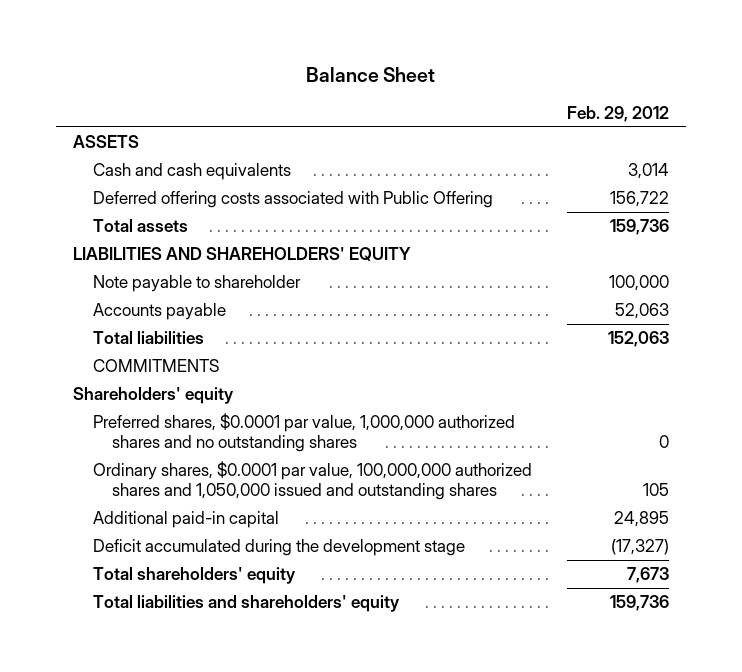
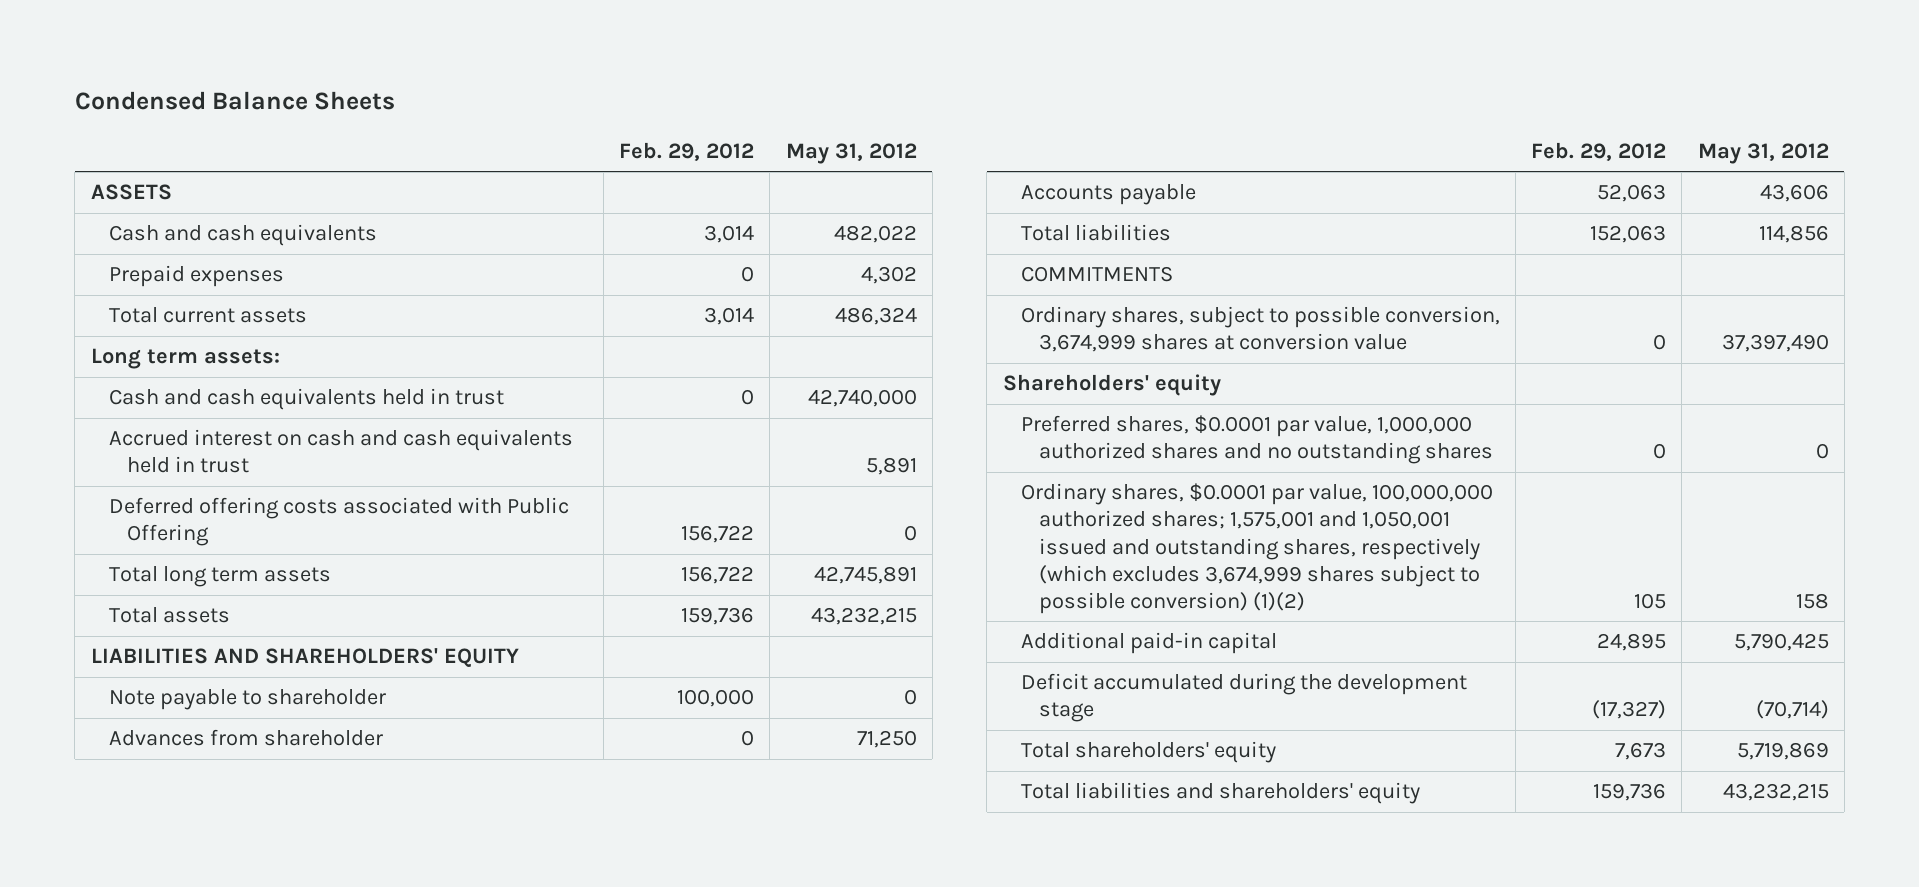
- Balance Sheet
+ Condensed Balance Sheets
- | Feb. 29, 2012
+ | Feb. 29, 2012 | May 31, 2012
+ Prepaid expenses | 0 | 4,302
+ Total current assets | 3,014 | 486,324
+ Long term assets:
+ Cash and cash equivalents held in trust | 0 | 42,740,000
+ Accrued interest on cash and cash equivalents held in trust | | 5,891
+ Total long term assets | 156,722 | 42,745,891
+ Advances from shareholder | 0 | 71,250
+ Ordinary shares, subject to possible conversion, 3,674,999 shares at conversion value | 0 | 37,397,490
- Ordinary shares, $0.0001 par value, 100,000,000 authorized shares and 1,050,000 issued and outstanding shares | 105
+ Ordinary shares, $0.0001 par value, 100,000,000 authorized shares; 1,575,001 and 1,050,001 issued and outstanding shares, respectively (which excludes 3,674,999 shares subject to possible conversion) (1)(2) | 105 | 158

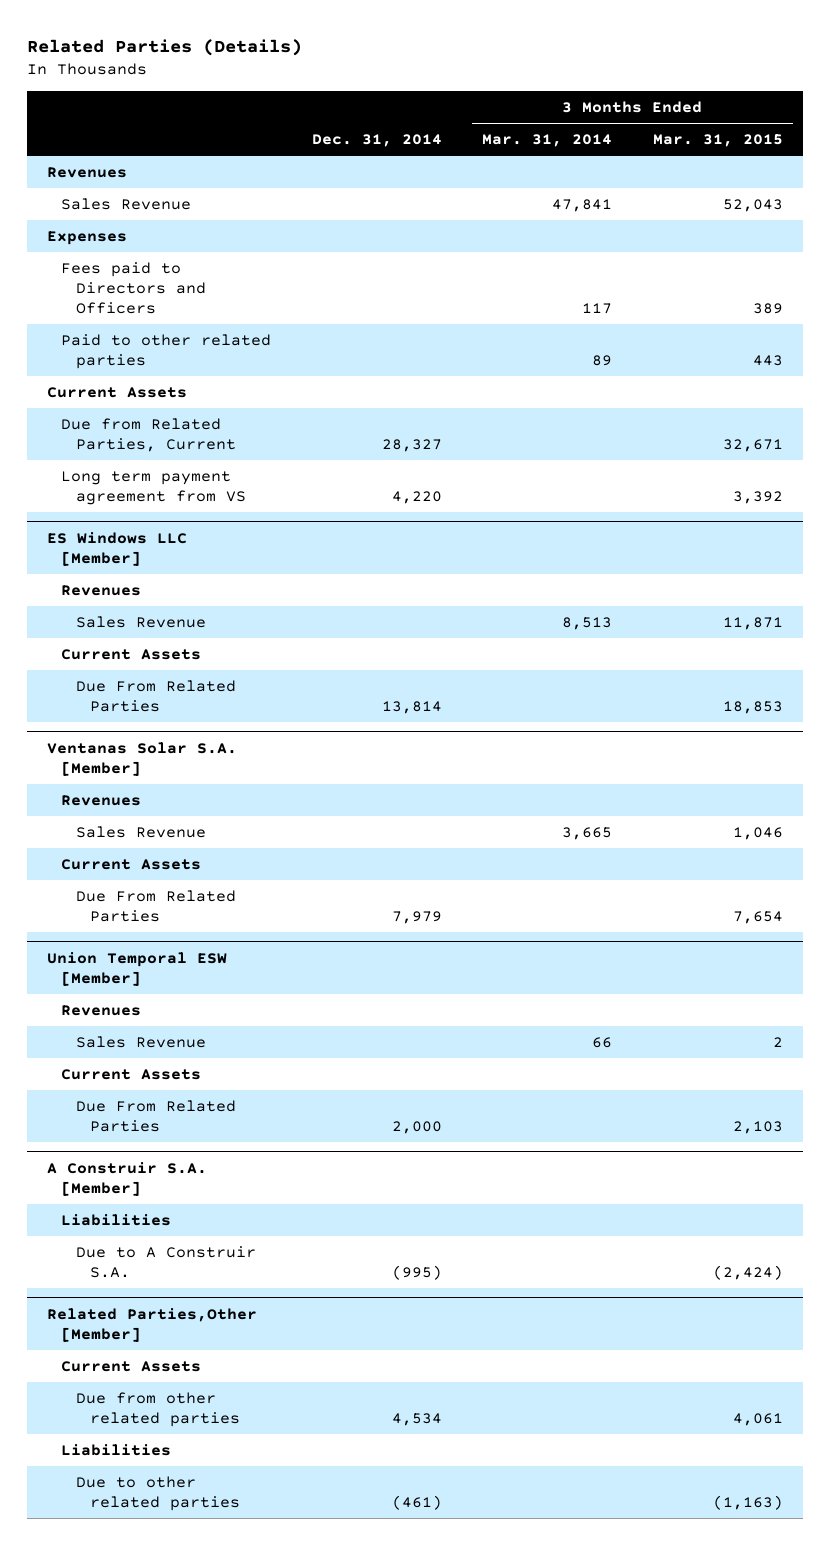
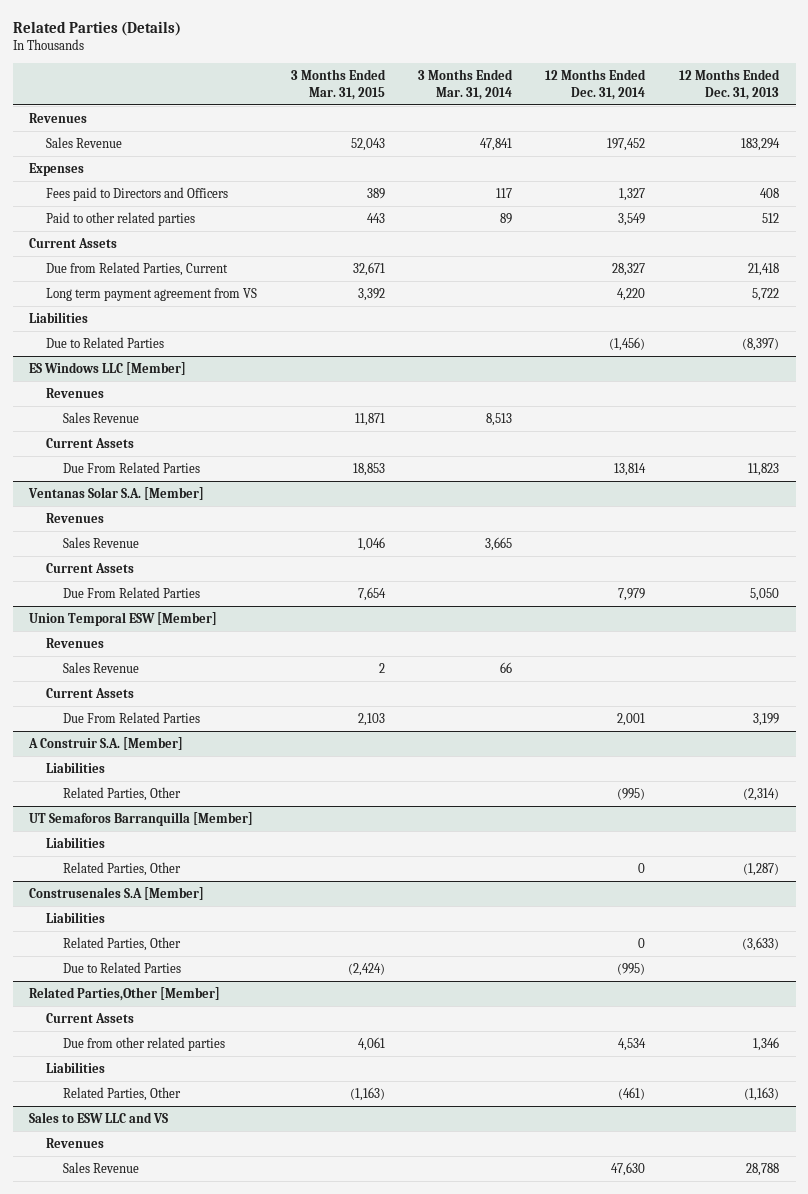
- | Dec. 31, 2014 | 3 Months Ended Mar. 31, 2014 | 3 Months Ended Mar. 31, 2015
+ | 3 Months Ended Mar. 31, 2015 | 3 Months Ended Mar. 31, 2014 | 12 Months Ended Dec. 31, 2014 | 12 Months Ended Dec. 31, 2013
+ Liabilities
+ Due to Related Parties | | | (1,456) | (8,397)
@ A Construir S.A. [Member]
- Due to A Construir S.A. | (995) | | (2,424)
+ Related Parties, Other | | | (995) | (2,314)
+ UT Semaforos Barranquilla [Member]
+ Liabilities
+ Related Parties, Other | | | 0 | (1,287)
+ Construsenales S.A [Member]
+ Liabilities
+ Related Parties, Other | | | 0 | (3,633)
+ Due to Related Parties | (2,424) | | (995) |
@ Related Parties,Other [Member]
- Due to other related parties | (461) | | (1,163)
+ Related Parties, Other | (1,163) | | (461) | (1,163)
+ Sales to ESW LLC and VS
+ Revenues
+ Sales Revenue | | | 47,630 | 28,788

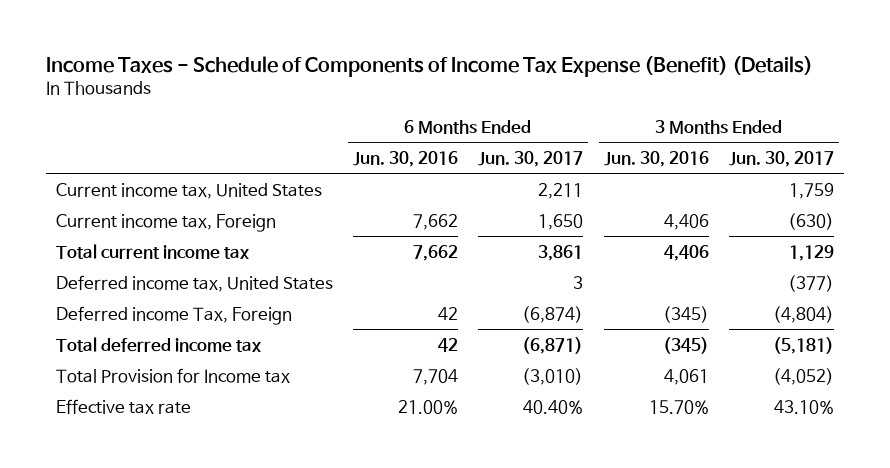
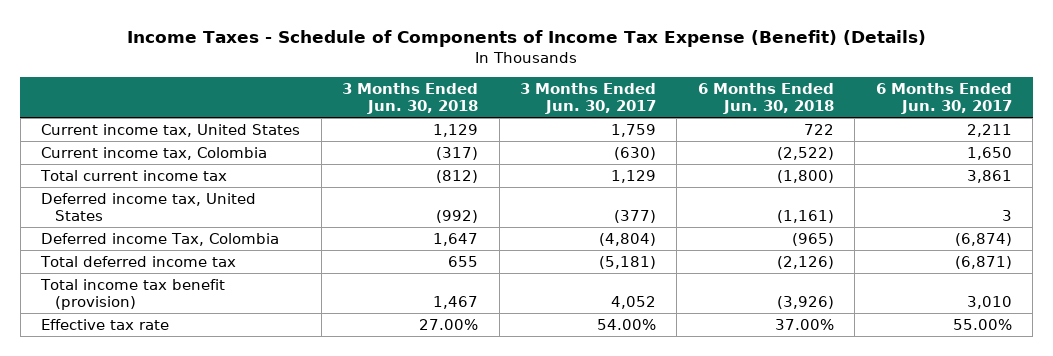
- | 6 Months Ended Jun. 30, 2016 | 6 Months Ended Jun. 30, 2017 | 3 Months Ended Jun. 30, 2016 | 3 Months Ended Jun. 30, 2017
+ | 3 Months Ended Jun. 30, 2018 | 3 Months Ended Jun. 30, 2017 | 6 Months Ended Jun. 30, 2018 | 6 Months Ended Jun. 30, 2017
- Current income tax, Foreign | 7,662 | 1,650 | 4,406 | (630)
+ Current income tax, Colombia | (317) | (630) | (2,522) | 1,650
- Deferred income Tax, Foreign | 42 | (6,874) | (345) | (4,804)
+ Deferred income Tax, Colombia | 1,647 | (4,804) | (965) | (6,874)
- Total Provision for Income tax | 7,704 | (3,010) | 4,061 | (4,052)
- Effective tax rate | 21.00% | 40.40% | 15.70% | 43.10%
+ Total income tax benefit (provision) | 1,467 | 4,052 | (3,926) | 3,010
+ Effective tax rate | 27.00% | 54.00% | 37.00% | 55.00%

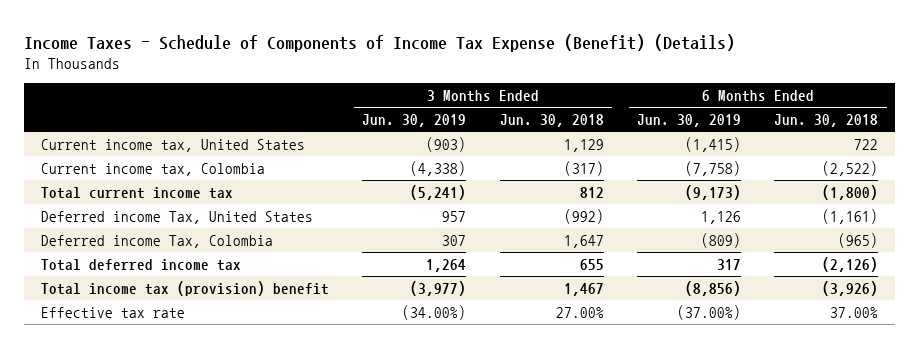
- | 3 Months Ended Jun. 30, 2018 | 3 Months Ended Jun. 30, 2017 | 6 Months Ended Jun. 30, 2018 | 6 Months Ended Jun. 30, 2017
+ | 3 Months Ended Jun. 30, 2019 | 3 Months Ended Jun. 30, 2018 | 6 Months Ended Jun. 30, 2019 | 6 Months Ended Jun. 30, 2018
- Total current income tax | (812) | 1,129 | (1,800) | 3,861
- Deferred income tax, United States | (992) | (377) | (1,161) | 3
+ Total current income tax | (5,241) | 812 | (9,173) | (1,800)
+ Deferred income Tax, United States | 957 | (992) | 1,126 | (1,161)
- Total income tax benefit (provision) | 1,467 | 4,052 | (3,926) | 3,010
+ Total income tax (provision) benefit | (3,977) | 1,467 | (8,856) | (3,926)

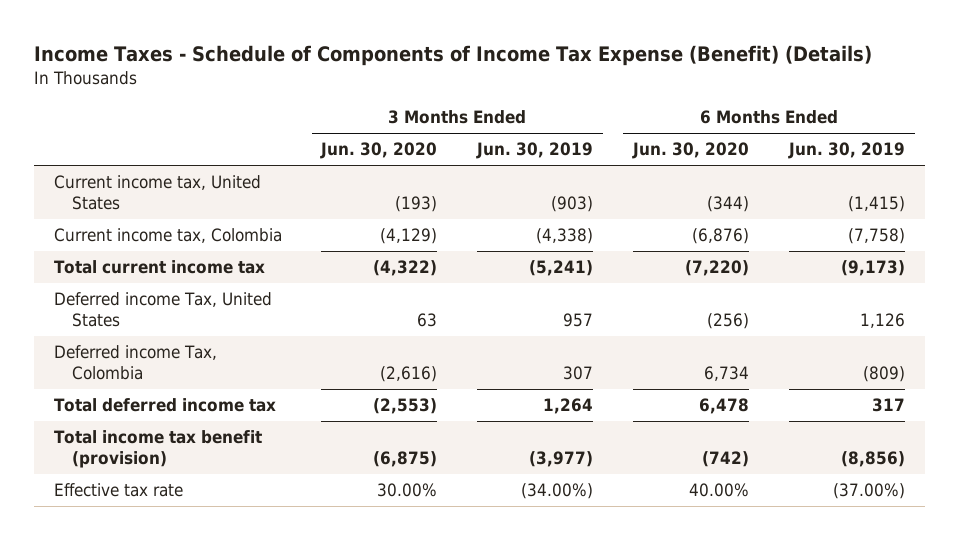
- | 3 Months Ended Jun. 30, 2019 | 3 Months Ended Jun. 30, 2018 | 6 Months Ended Jun. 30, 2019 | 6 Months Ended Jun. 30, 2018
+ | 3 Months Ended Jun. 30, 2020 | 3 Months Ended Jun. 30, 2019 | 6 Months Ended Jun. 30, 2020 | 6 Months Ended Jun. 30, 2019
- Total income tax (provision) benefit | (3,977) | 1,467 | (8,856) | (3,926)
+ Total income tax benefit (provision) | (6,875) | (3,977) | (742) | (8,856)

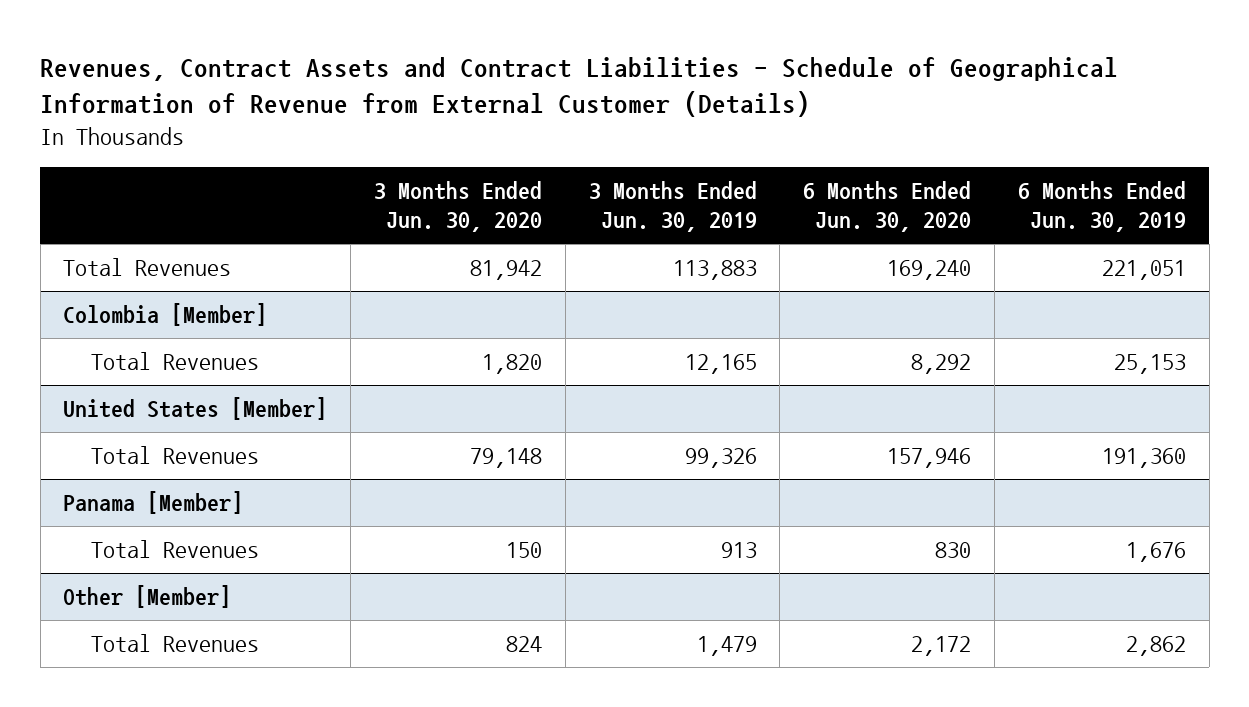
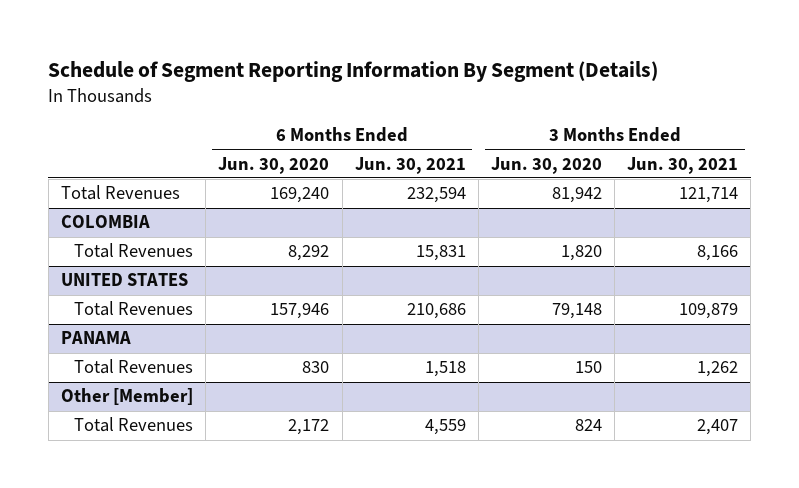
- Revenues, Contract Assets and Contract Liabilities - Schedule of Geographical Information of Revenue from External Customer (Details)
+ Schedule of Segment Reporting Information By Segment (Details)
- | 3 Months Ended Jun. 30, 2020 | 3 Months Ended Jun. 30, 2019 | 6 Months Ended Jun. 30, 2020 | 6 Months Ended Jun. 30, 2019
+ | 6 Months Ended Jun. 30, 2020 | 6 Months Ended Jun. 30, 2021 | 3 Months Ended Jun. 30, 2020 | 3 Months Ended Jun. 30, 2021
- Colombia [Member]
+ COLOMBIA
- United States [Member]
+ UNITED STATES
- Panama [Member]
+ PANAMA

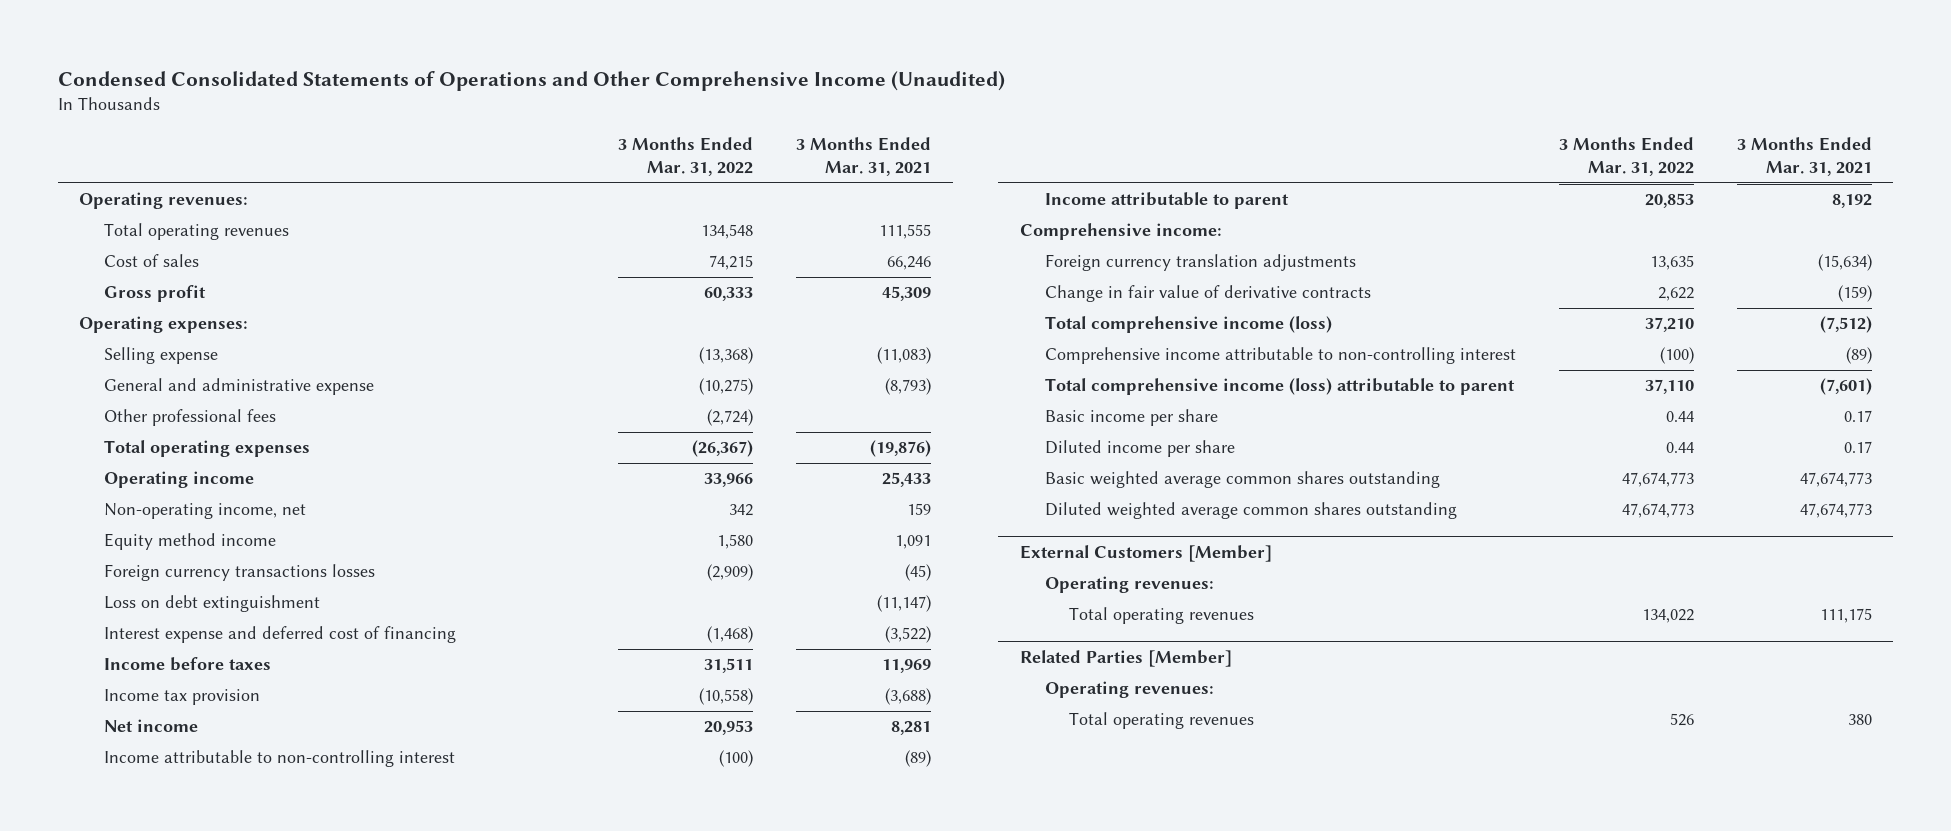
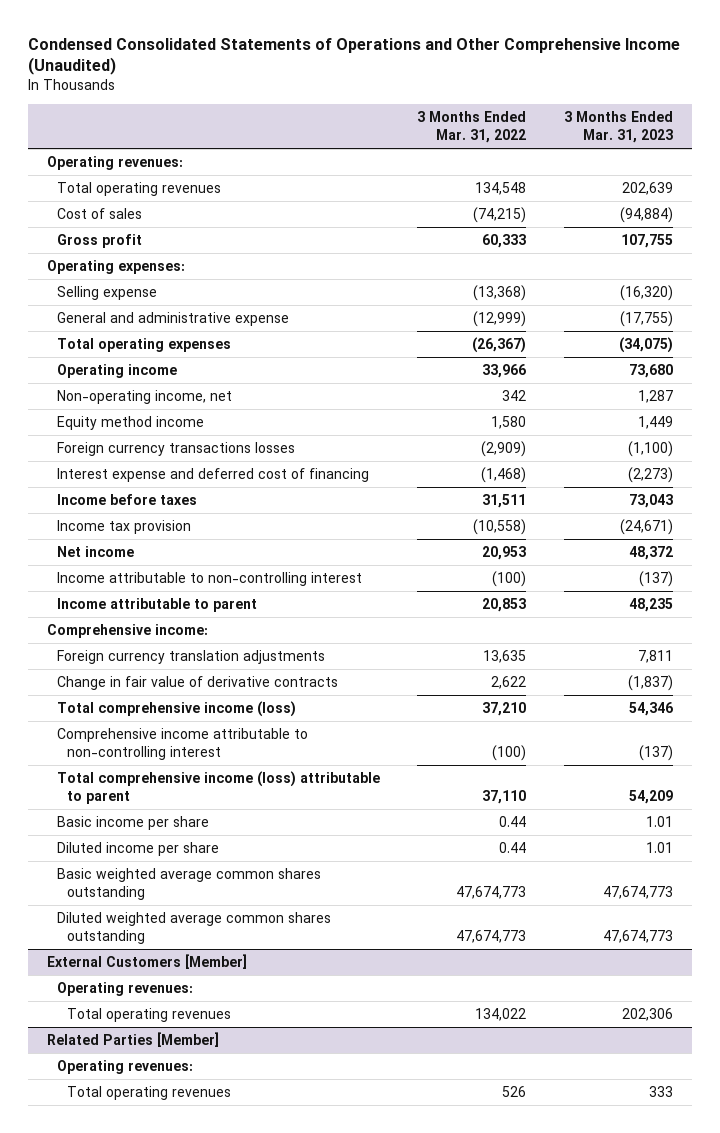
- | 3 Months Ended Mar. 31, 2022 | 3 Months Ended Mar. 31, 2021
+ | 3 Months Ended Mar. 31, 2022 | 3 Months Ended Mar. 31, 2023
- Cost of sales | 74,215 | 66,246
+ Cost of sales | (74,215) | (94,884)
- General and administrative expense | (10,275) | (8,793)
- Other professional fees | (2,724) |
+ General and administrative expense | (12,999) | (17,755)
- Loss on debt extinguishment | | (11,147)

